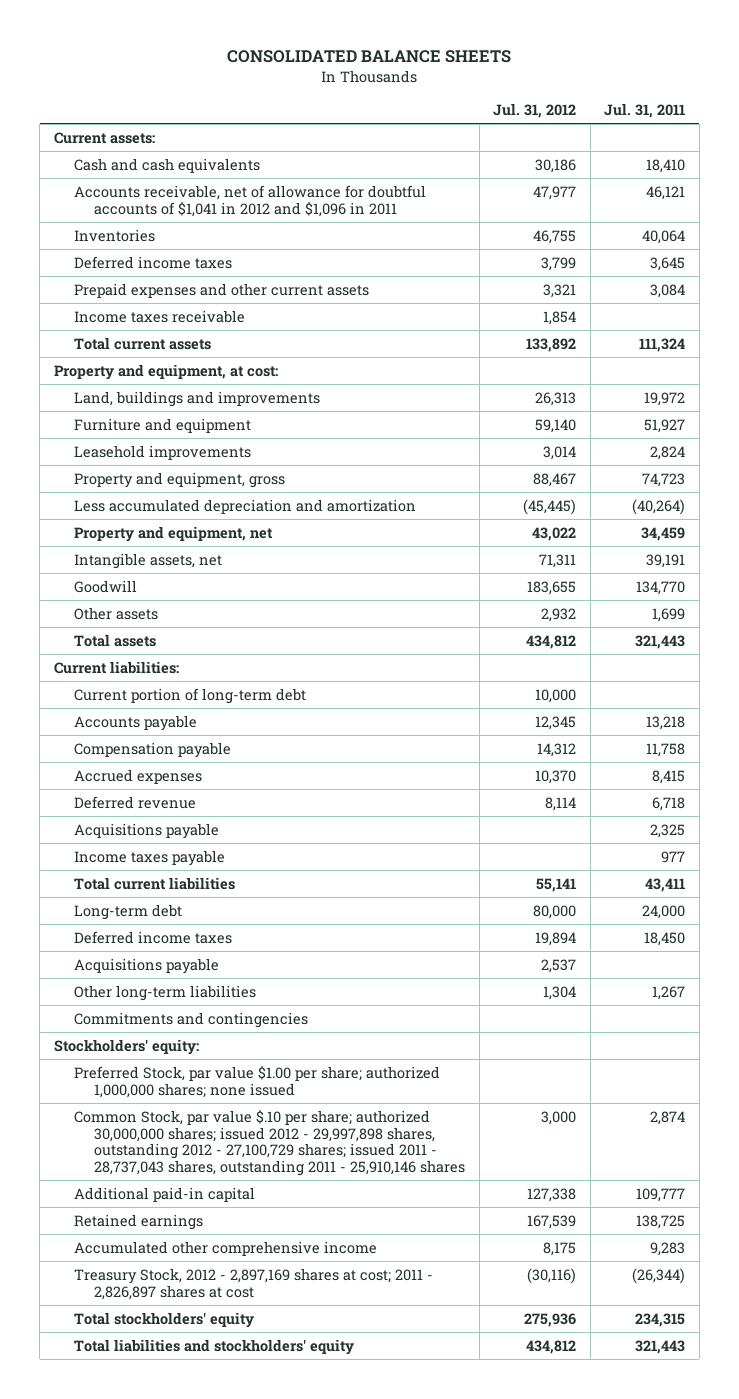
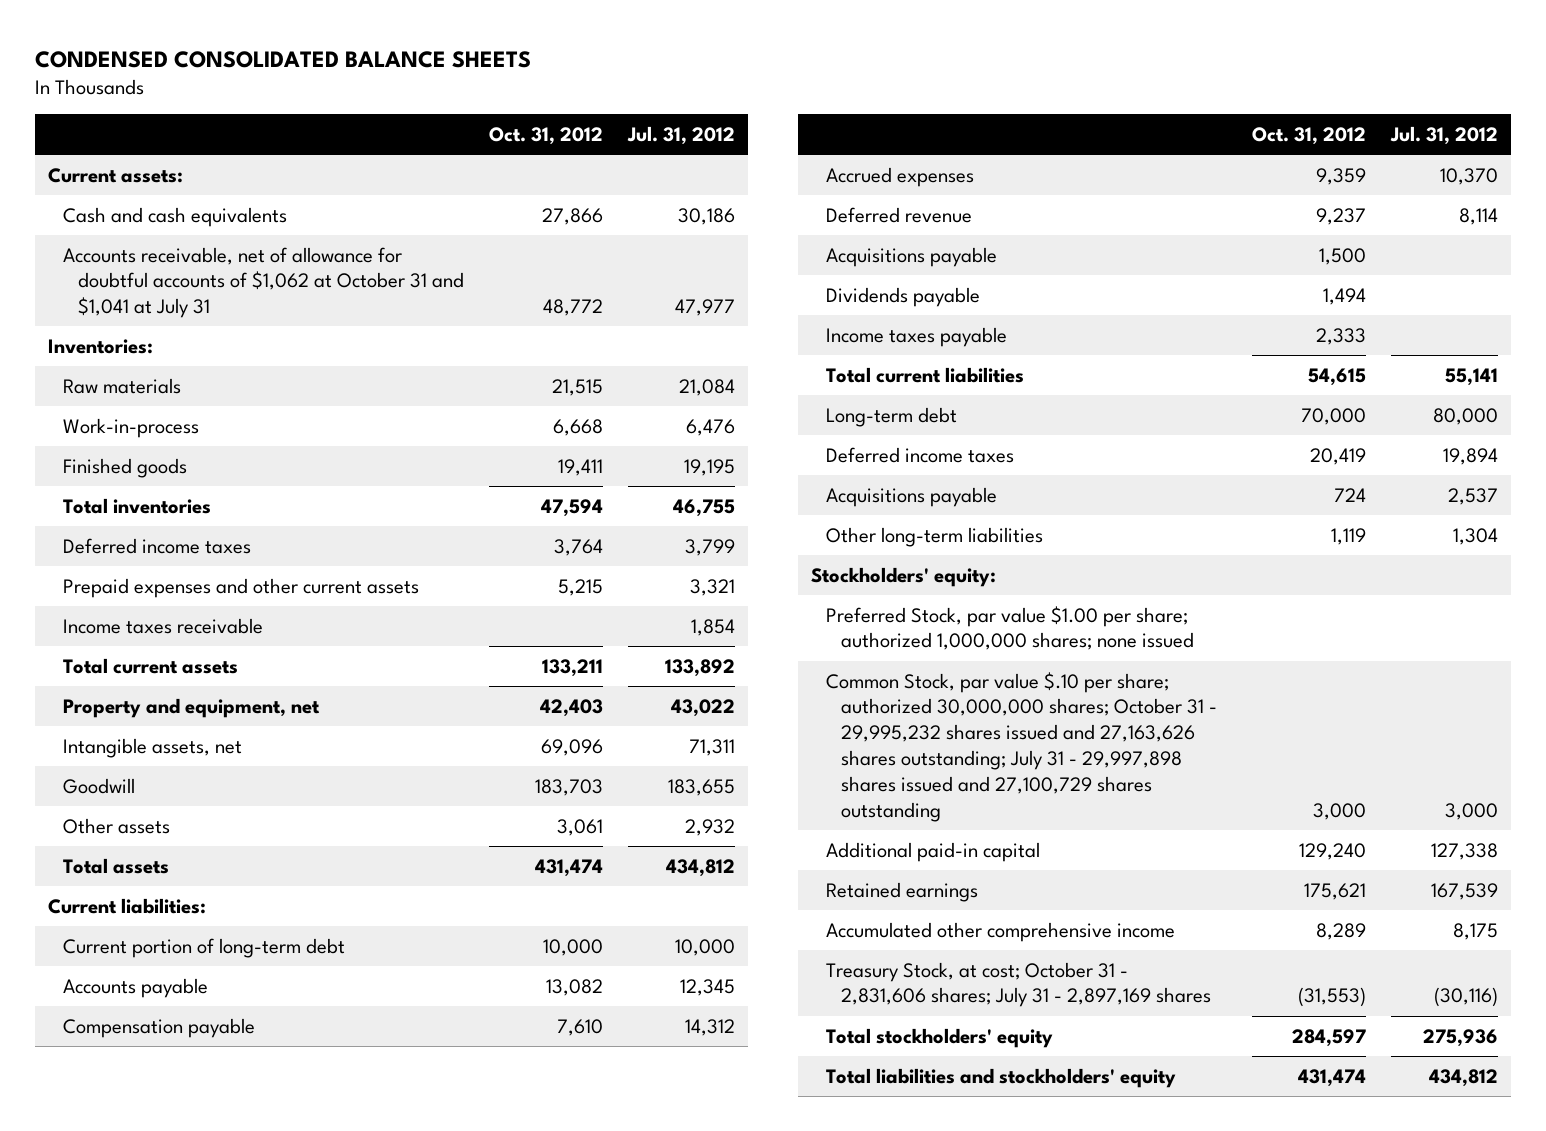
- CONSOLIDATED BALANCE SHEETS
+ CONDENSED CONSOLIDATED BALANCE SHEETS
- | Jul. 31, 2012 | Jul. 31, 2011
+ | Oct. 31, 2012 | Jul. 31, 2012
- Accounts receivable, net of allowance for doubtful accounts of $1,041 in 2012 and $1,096 in 2011 | 47,977 | 46,121
- Inventories | 46,755 | 40,064
+ Accounts receivable, net of allowance for doubtful accounts of $1,062 at October 31 and $1,041 at July 31 | 48,772 | 47,977
+ Inventories:
+ Raw materials | 21,515 | 21,084
+ Work-in-process | 6,668 | 6,476
+ Finished goods | 19,411 | 19,195
+ Total inventories | 47,594 | 46,755
- Property and equipment, at cost:
- Land, buildings and improvements | 26,313 | 19,972
- Furniture and equipment | 59,140 | 51,927
- Leasehold improvements | 3,014 | 2,824
- Property and equipment, gross | 88,467 | 74,723
- Less accumulated depreciation and amortization | (45,445) | (40,264)
+ Dividends payable | 1,494 |
- Commitments and contingencies
- Common Stock, par value $.10 per share; authorized 30,000,000 shares; issued 2012 - 29,997,898 shares, outstanding 2012 - 27,100,729 shares; issued 2011 - 28,737,043 shares, outstanding 2011 - 25,910,146 shares | 3,000 | 2,874
+ Common Stock, par value $.10 per share; authorized 30,000,000 shares; October 31 - 29,995,232 shares issued and 27,163,626 shares outstanding; July 31 - 29,997,898 shares issued and 27,100,729 shares outstanding | 3,000 | 3,000
- Treasury Stock, 2012 - 2,897,169 shares at cost; 2011 - 2,826,897 shares at cost | (30,116) | (26,344)
+ Treasury Stock, at cost; October 31 - 2,831,606 shares; July 31 - 2,897,169 shares | (31,553) | (30,116)

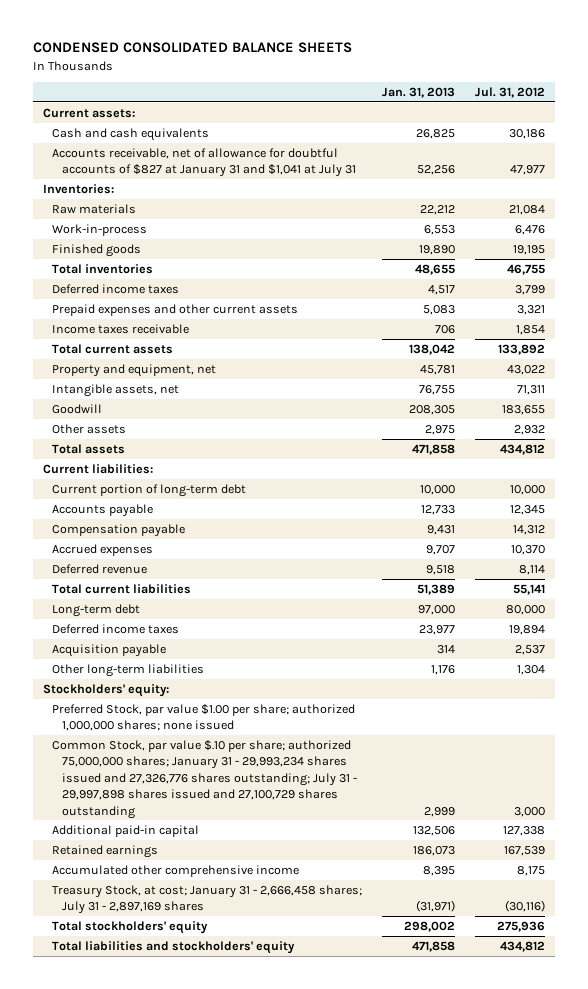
- | Oct. 31, 2012 | Jul. 31, 2012
+ | Jan. 31, 2013 | Jul. 31, 2012
- Accounts receivable, net of allowance for doubtful accounts of $1,062 at October 31 and $1,041 at July 31 | 48,772 | 47,977
+ Accounts receivable, net of allowance for doubtful accounts of $827 at January 31 and $1,041 at July 31 | 52,256 | 47,977
- Acquisitions payable | 1,500 |
- Dividends payable | 1,494 |
- Income taxes payable | 2,333 |
- Acquisitions payable | 724 | 2,537
+ Acquisition payable | 314 | 2,537
- Common Stock, par value $.10 per share; authorized 30,000,000 shares; October 31 - 29,995,232 shares issued and 27,163,626 shares outstanding; July 31 - 29,997,898 shares issued and 27,100,729 shares outstanding | 3,000 | 3,000
+ Common Stock, par value $.10 per share; authorized 75,000,000 shares; January 31 - 29,993,234 shares issued and 27,326,776 shares outstanding; July 31 - 29,997,898 shares issued and 27,100,729 shares outstanding | 2,999 | 3,000
- Treasury Stock, at cost; October 31 - 2,831,606 shares; July 31 - 2,897,169 shares | (31,553) | (30,116)
+ Treasury Stock, at cost; January 31 - 2,666,458 shares; July 31 - 2,897,169 shares | (31,971) | (30,116)

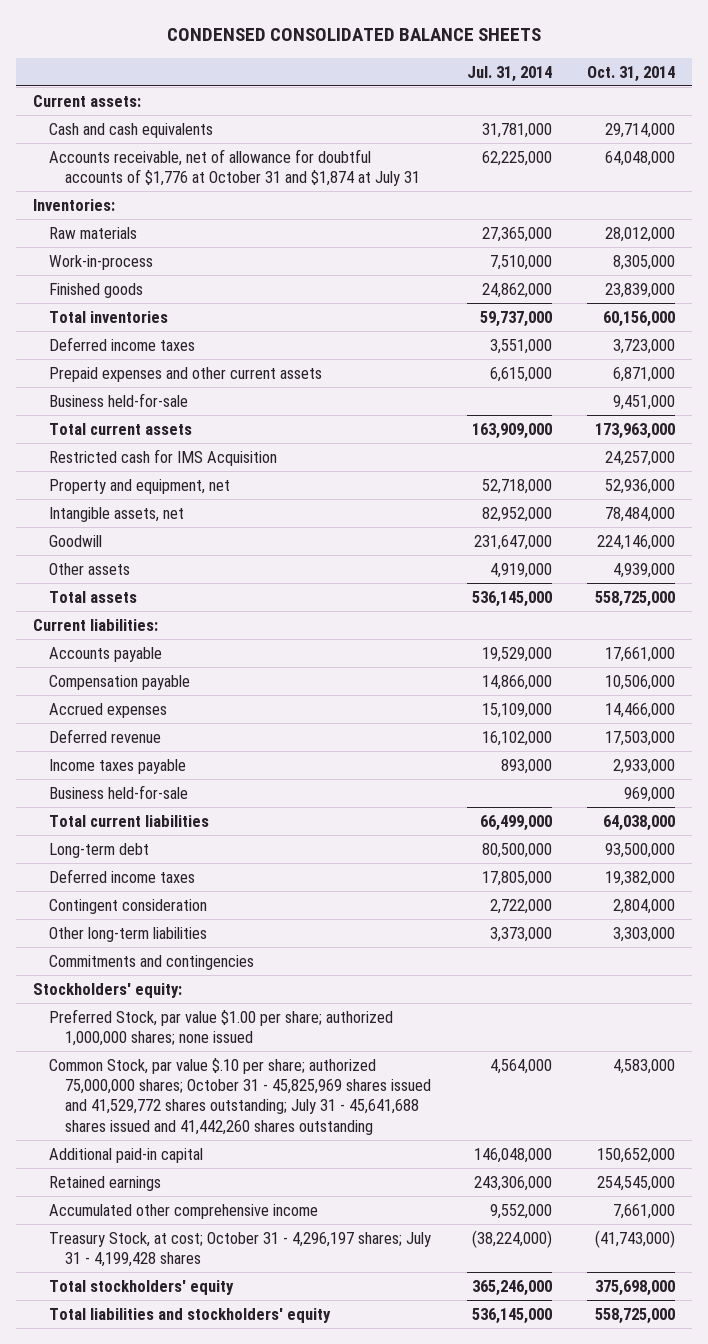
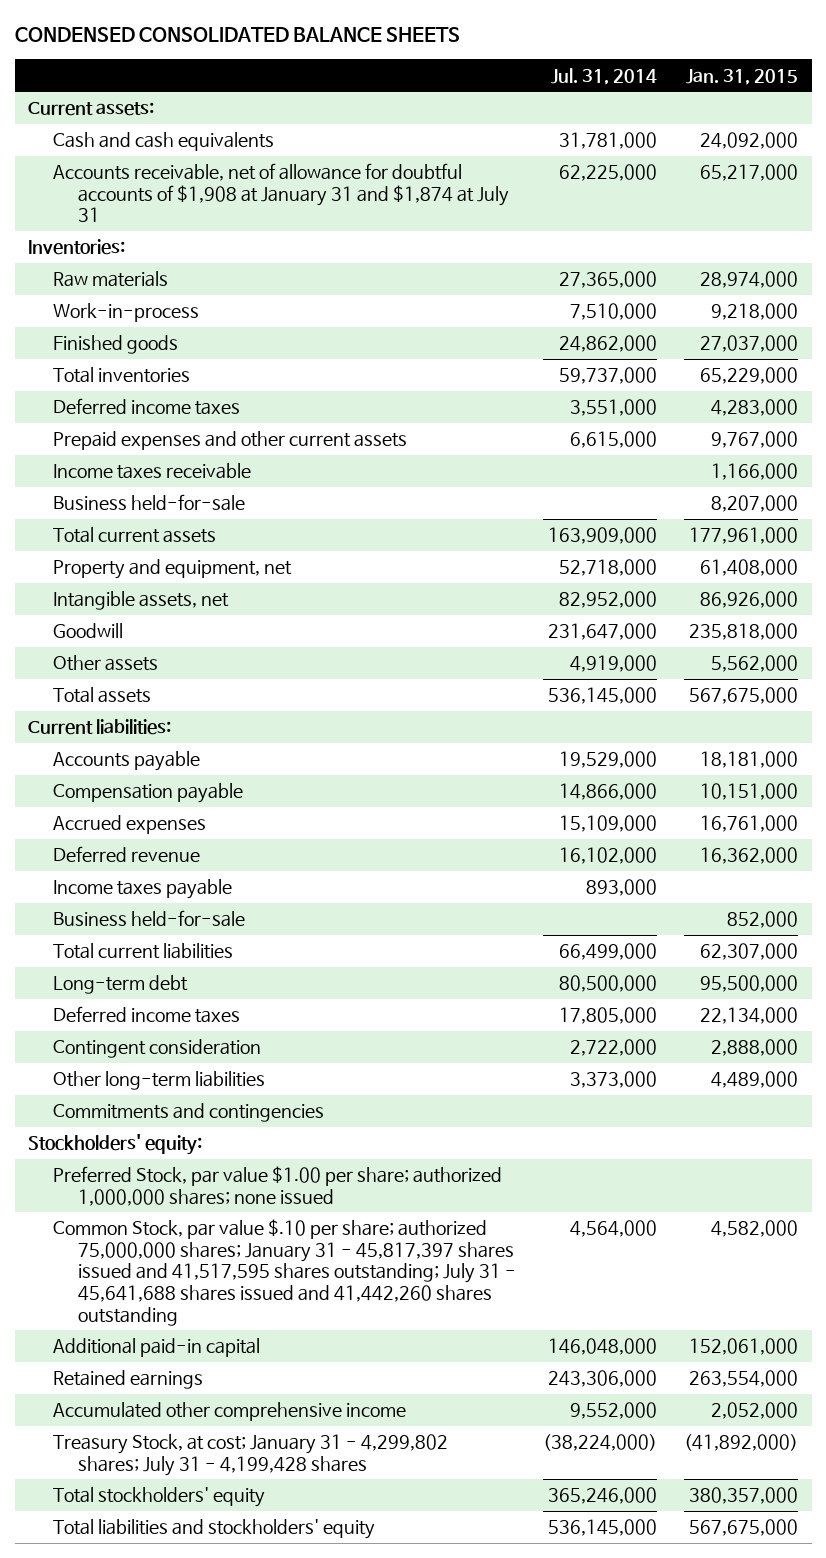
- | Jul. 31, 2014 | Oct. 31, 2014
+ | Jul. 31, 2014 | Jan. 31, 2015
- Accounts receivable, net of allowance for doubtful accounts of $1,776 at October 31 and $1,874 at July 31 | 62,225,000 | 64,048,000
+ Accounts receivable, net of allowance for doubtful accounts of $1,908 at January 31 and $1,874 at July 31 | 62,225,000 | 65,217,000
+ Income taxes receivable | | 1,166,000
- Restricted cash for IMS Acquisition | | 24,257,000
- Common Stock, par value $.10 per share; authorized 75,000,000 shares; October 31 - 45,825,969 shares issued and 41,529,772 shares outstanding; July 31 - 45,641,688 shares issued and 41,442,260 shares outstanding | 4,564,000 | 4,583,000
+ Common Stock, par value $.10 per share; authorized 75,000,000 shares; January 31 - 45,817,397 shares issued and 41,517,595 shares outstanding; July 31 - 45,641,688 shares issued and 41,442,260 shares outstanding | 4,564,000 | 4,582,000
- Treasury Stock, at cost; October 31 - 4,296,197 shares; July 31 - 4,199,428 shares | (38,224,000) | (41,743,000)
+ Treasury Stock, at cost; January 31 - 4,299,802 shares; July 31 - 4,199,428 shares | (38,224,000) | (41,892,000)

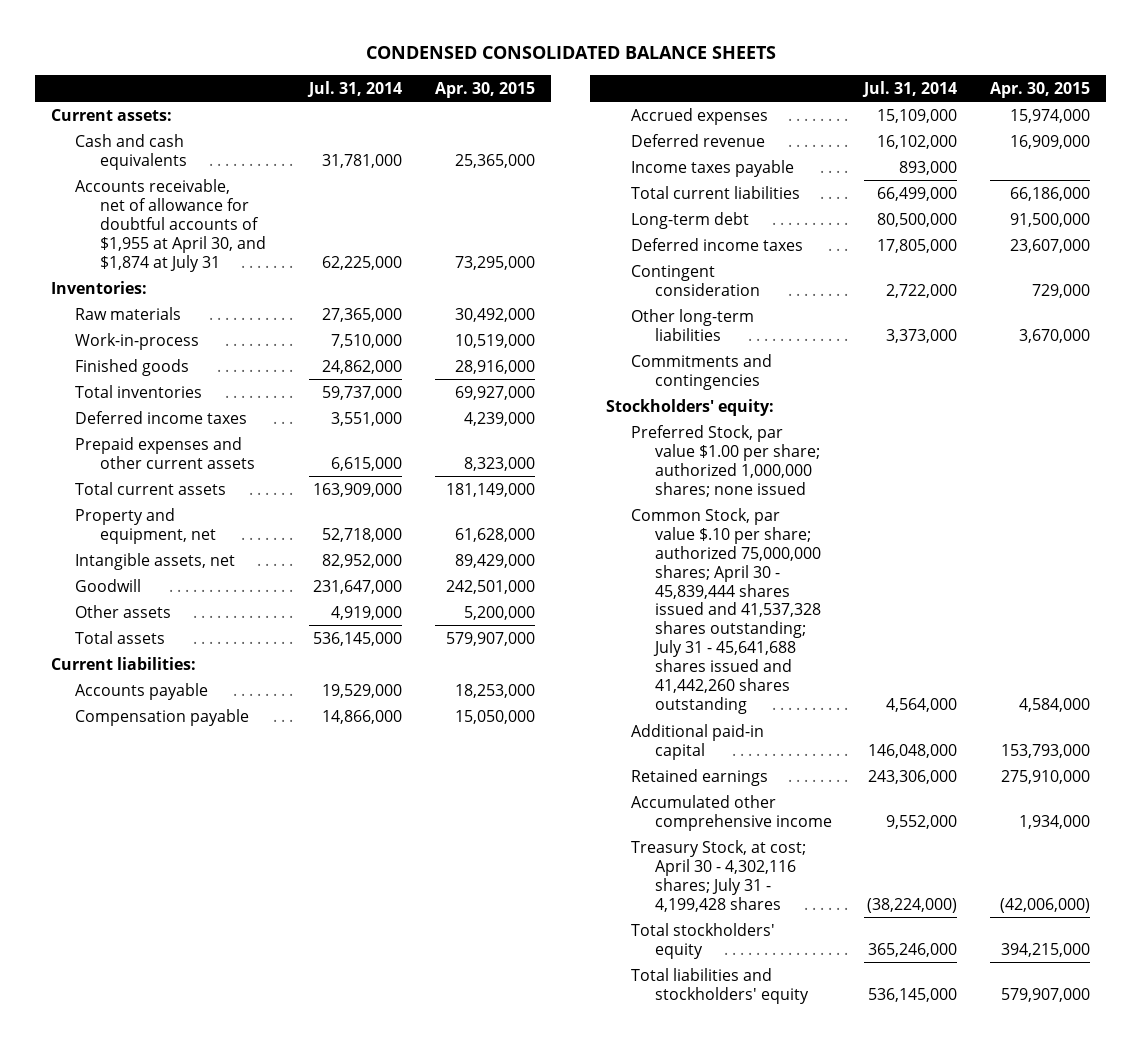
- | Jul. 31, 2014 | Jan. 31, 2015
+ | Jul. 31, 2014 | Apr. 30, 2015
- Accounts receivable, net of allowance for doubtful accounts of $1,908 at January 31 and $1,874 at July 31 | 62,225,000 | 65,217,000
+ Accounts receivable, net of allowance for doubtful accounts of $1,955 at April 30, and $1,874 at July 31 | 62,225,000 | 73,295,000
- Income taxes receivable | | 1,166,000
- Business held-for-sale | | 8,207,000
- Business held-for-sale | | 852,000
- Common Stock, par value $.10 per share; authorized 75,000,000 shares; January 31 - 45,817,397 shares issued and 41,517,595 shares outstanding; July 31 - 45,641,688 shares issued and 41,442,260 shares outstanding | 4,564,000 | 4,582,000
+ Common Stock, par value $.10 per share; authorized 75,000,000 shares; April 30 - 45,839,444 shares issued and 41,537,328 shares outstanding; July 31 - 45,641,688 shares issued and 41,442,260 shares outstanding | 4,564,000 | 4,584,000
- Treasury Stock, at cost; January 31 - 4,299,802 shares; July 31 - 4,199,428 shares | (38,224,000) | (41,892,000)
+ Treasury Stock, at cost; April 30 - 4,302,116 shares; July 31 - 4,199,428 shares | (38,224,000) | (42,006,000)

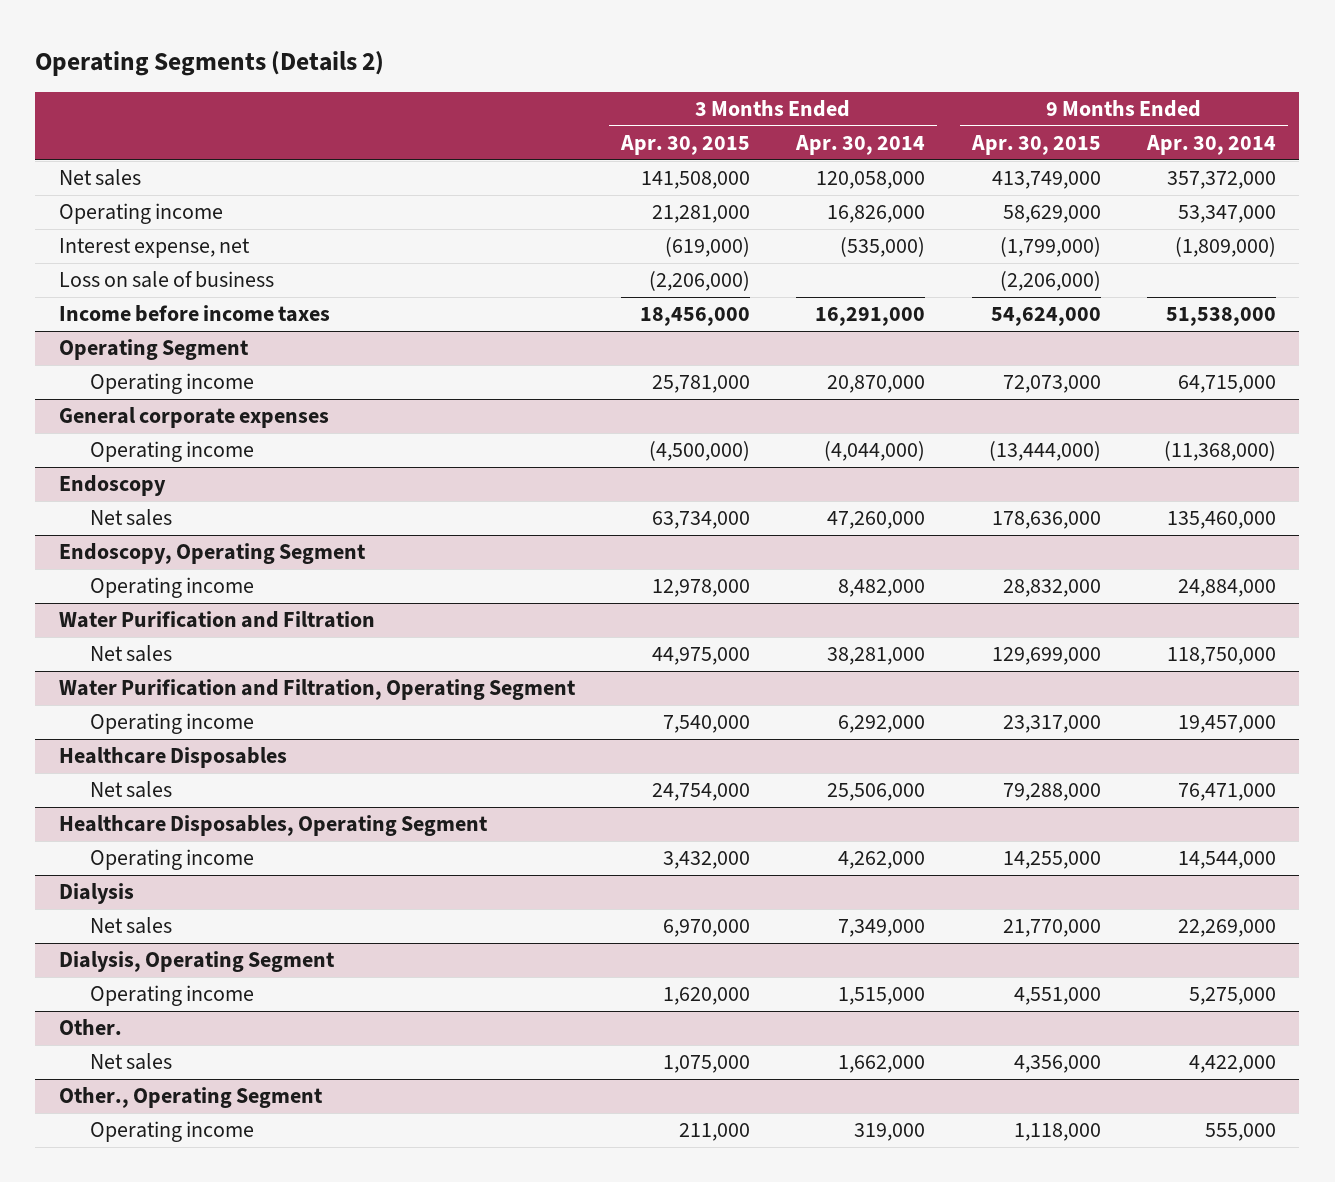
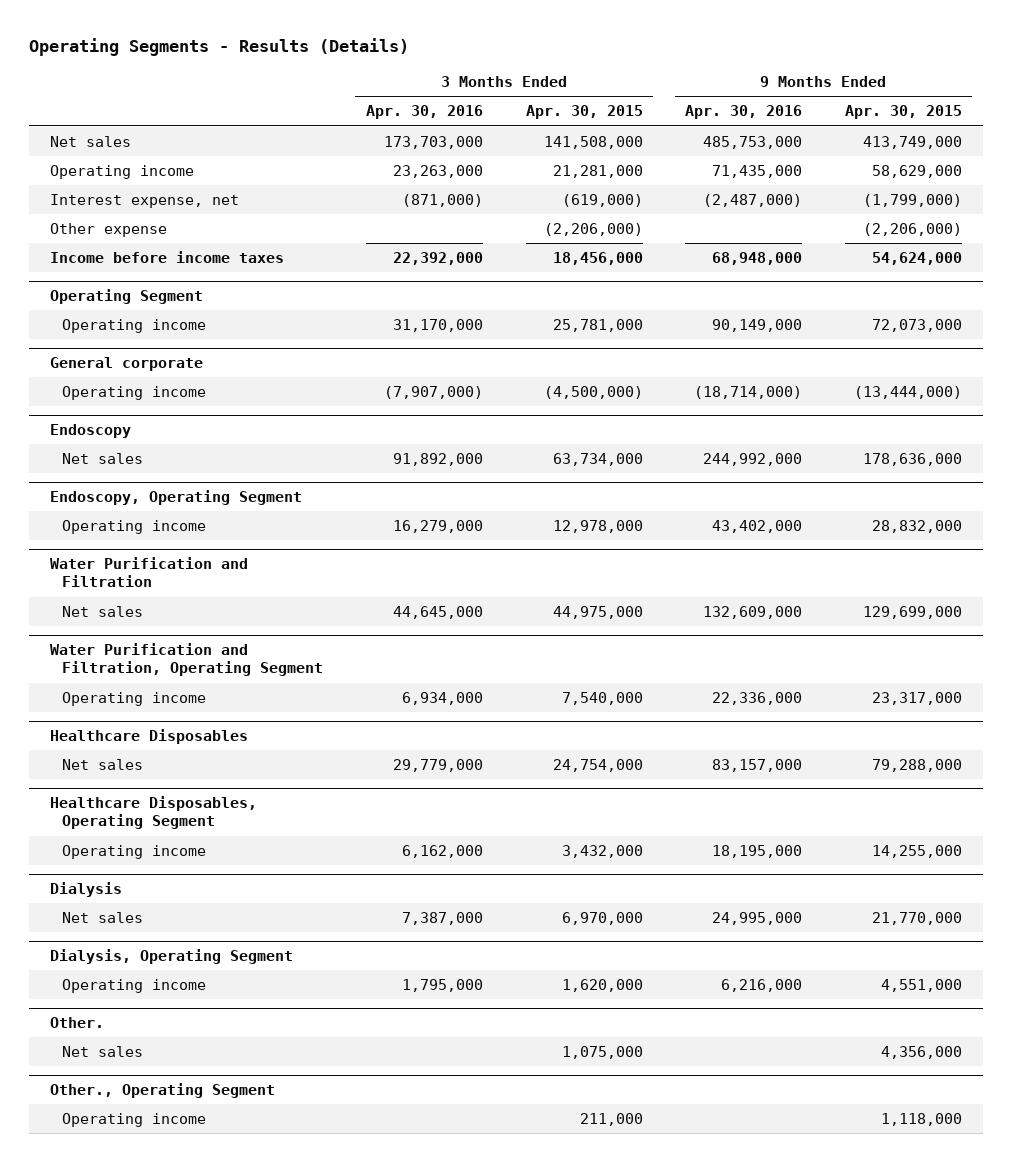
- Operating Segments (Details 2)
+ Operating Segments - Results (Details)
- | 3 Months Ended Apr. 30, 2015 | 3 Months Ended Apr. 30, 2014 | 9 Months Ended Apr. 30, 2015 | 9 Months Ended Apr. 30, 2014
+ | 3 Months Ended Apr. 30, 2016 | 3 Months Ended Apr. 30, 2015 | 9 Months Ended Apr. 30, 2016 | 9 Months Ended Apr. 30, 2015
- Loss on sale of business | (2,206,000) | | (2,206,000) |
+ Other expense | | (2,206,000) | | (2,206,000)
- General corporate expenses
+ General corporate

